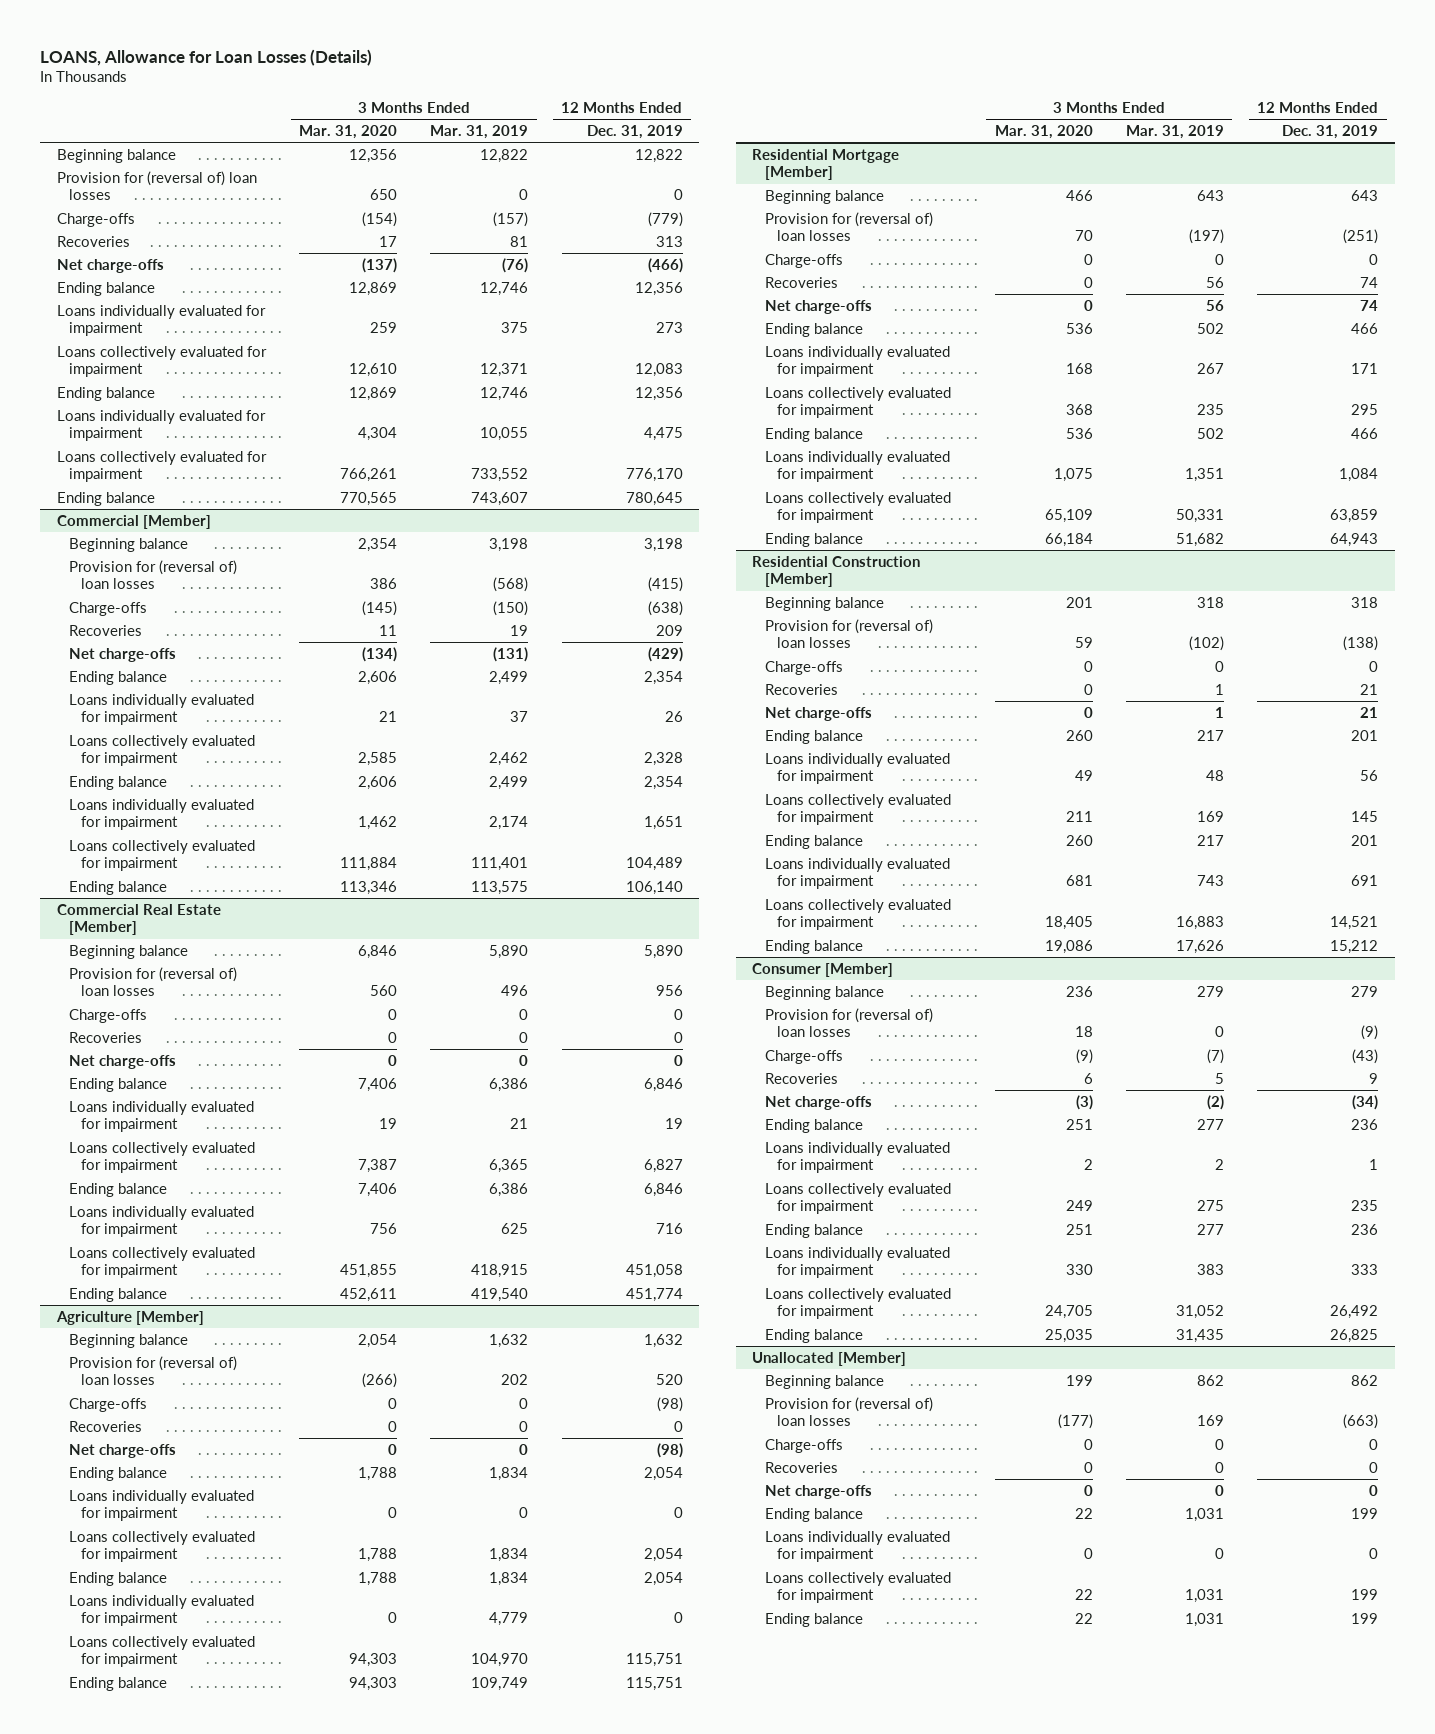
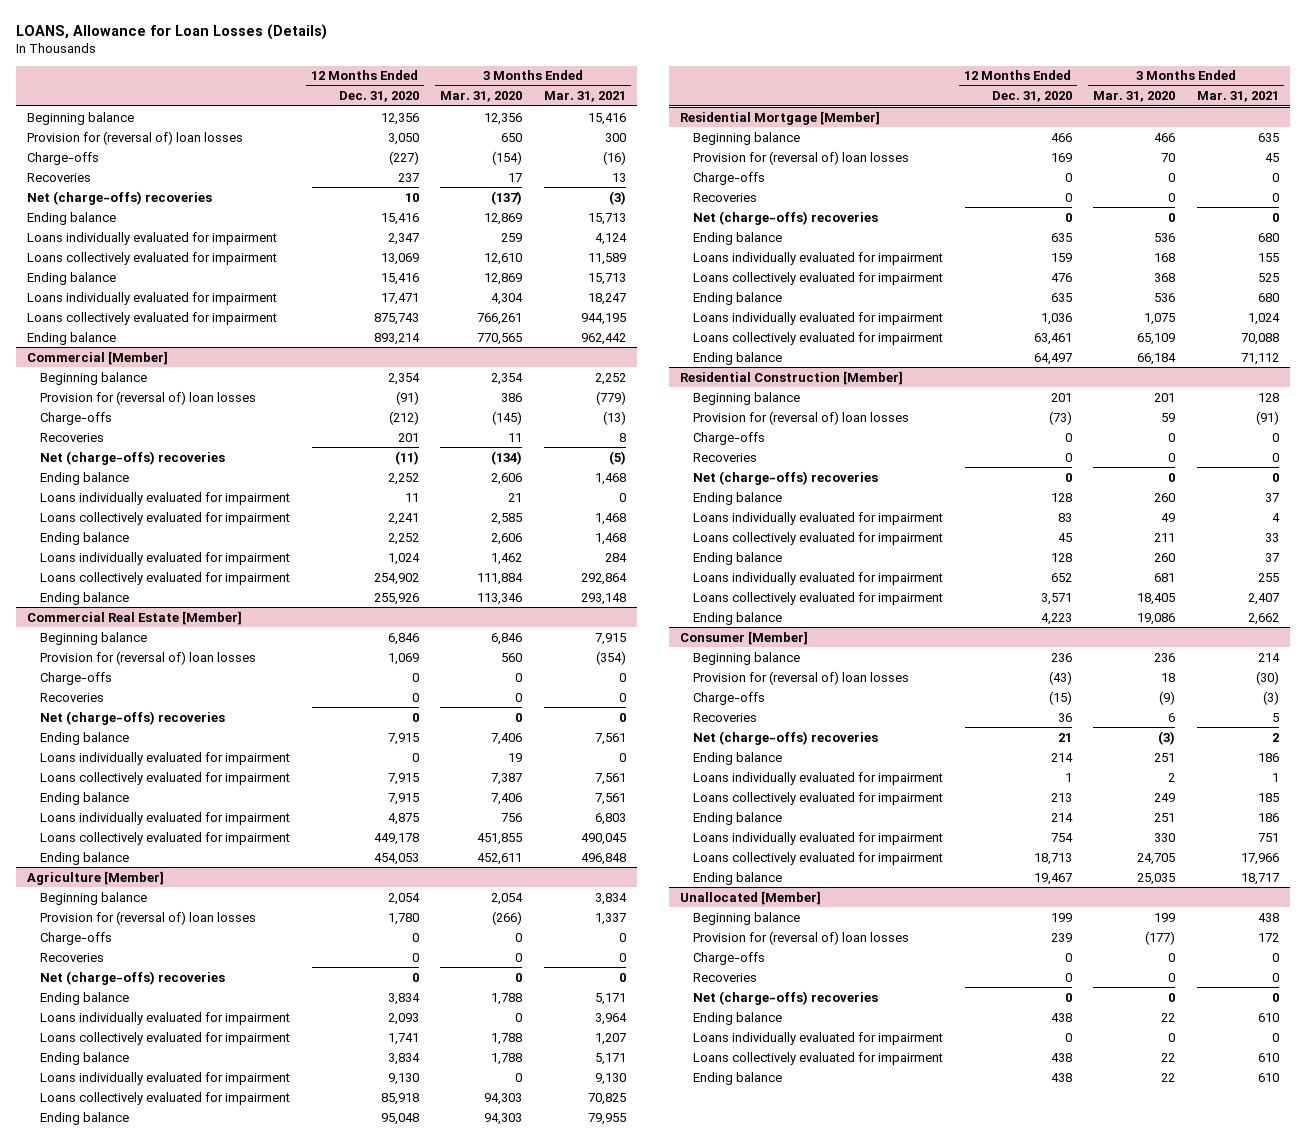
- | 3 Months Ended Mar. 31, 2020 | 3 Months Ended Mar. 31, 2019 | 12 Months Ended Dec. 31, 2019
+ | 12 Months Ended Dec. 31, 2020 | 3 Months Ended Mar. 31, 2020 | 3 Months Ended Mar. 31, 2021
- Net charge-offs | (137) | (76) | (466)
+ Net (charge-offs) recoveries | 10 | (137) | (3)
@ Commercial [Member]
- Net charge-offs | (134) | (131) | (429)
+ Net (charge-offs) recoveries | (11) | (134) | (5)
@ Commercial Real Estate [Member]
- Net charge-offs | 0 | 0 | 0
+ Net (charge-offs) recoveries | 0 | 0 | 0
@ Agriculture [Member]
- Net charge-offs | 0 | 0 | (98)
+ Net (charge-offs) recoveries | 0 | 0 | 0
@ Residential Mortgage [Member]
- Net charge-offs | 0 | 56 | 74
+ Net (charge-offs) recoveries | 0 | 0 | 0
@ Residential Construction [Member]
- Net charge-offs | 0 | 1 | 21
+ Net (charge-offs) recoveries | 0 | 0 | 0
@ Consumer [Member]
- Net charge-offs | (3) | (2) | (34)
+ Net (charge-offs) recoveries | 21 | (3) | 2
@ Unallocated [Member]
- Net charge-offs | 0 | 0 | 0
+ Net (charge-offs) recoveries | 0 | 0 | 0

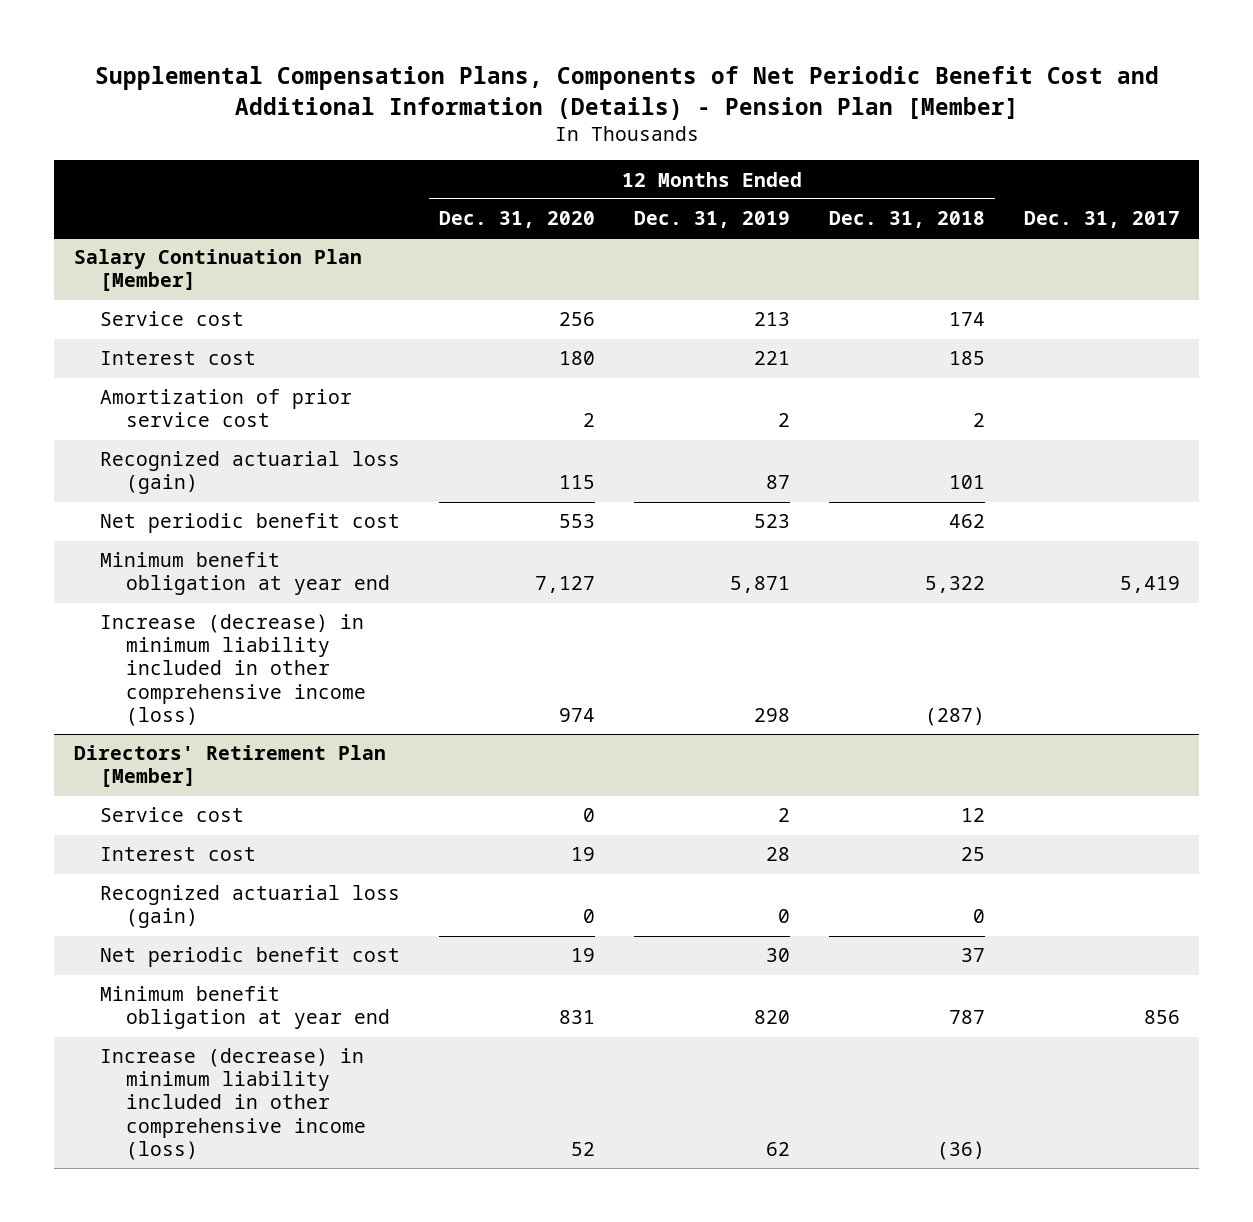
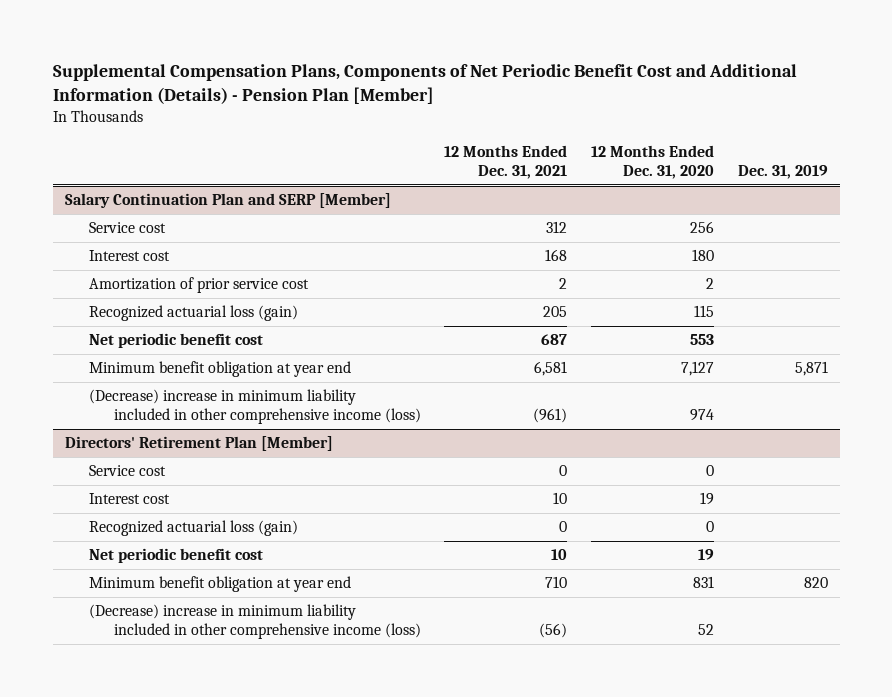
- | 12 Months Ended Dec. 31, 2020 | 12 Months Ended Dec. 31, 2019 | 12 Months Ended Dec. 31, 2018 | Dec. 31, 2017
+ | 12 Months Ended Dec. 31, 2021 | 12 Months Ended Dec. 31, 2020 | Dec. 31, 2019
- Salary Continuation Plan [Member]
+ Salary Continuation Plan and SERP [Member]
- Increase (decrease) in minimum liability included in other comprehensive income (loss) | 974 | 298 | (287) |
+ (Decrease) increase in minimum liability included in other comprehensive income (loss) | (961) | 974 |
@ Directors' Retirement Plan [Member]
- Increase (decrease) in minimum liability included in other comprehensive income (loss) | 52 | 62 | (36) |
+ (Decrease) increase in minimum liability included in other comprehensive income (loss) | (56) | 52 |

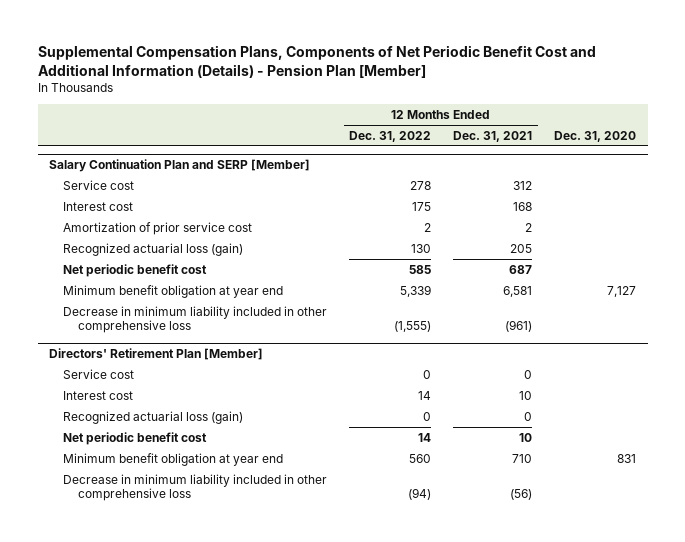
- | 12 Months Ended Dec. 31, 2021 | 12 Months Ended Dec. 31, 2020 | Dec. 31, 2019
+ | 12 Months Ended Dec. 31, 2022 | 12 Months Ended Dec. 31, 2021 | Dec. 31, 2020
@ Salary Continuation Plan and SERP [Member]
- (Decrease) increase in minimum liability included in other comprehensive income (loss) | (961) | 974 |
+ Decrease in minimum liability included in other comprehensive loss | (1,555) | (961) |
@ Directors' Retirement Plan [Member]
- (Decrease) increase in minimum liability included in other comprehensive income (loss) | (56) | 52 |
+ Decrease in minimum liability included in other comprehensive loss | (94) | (56) |

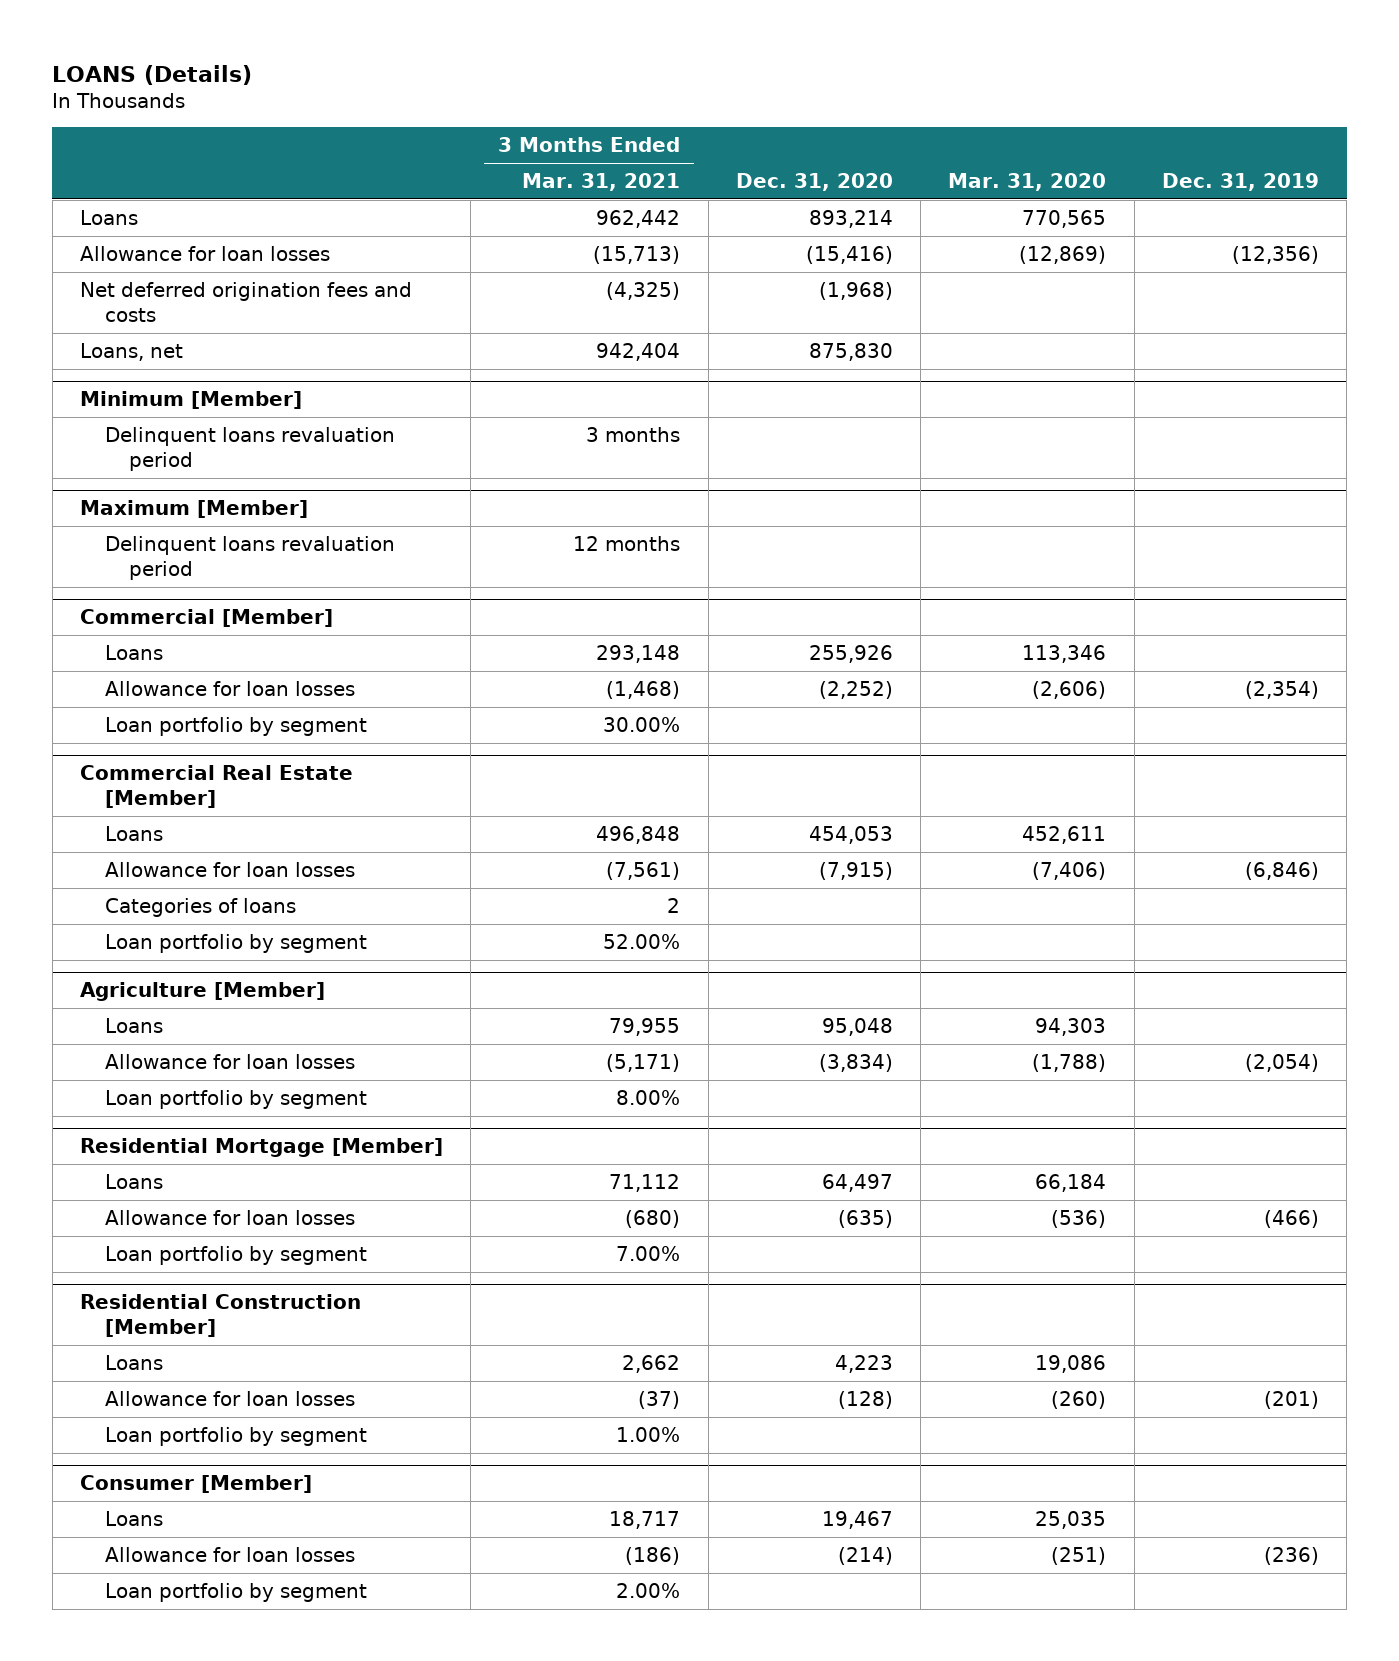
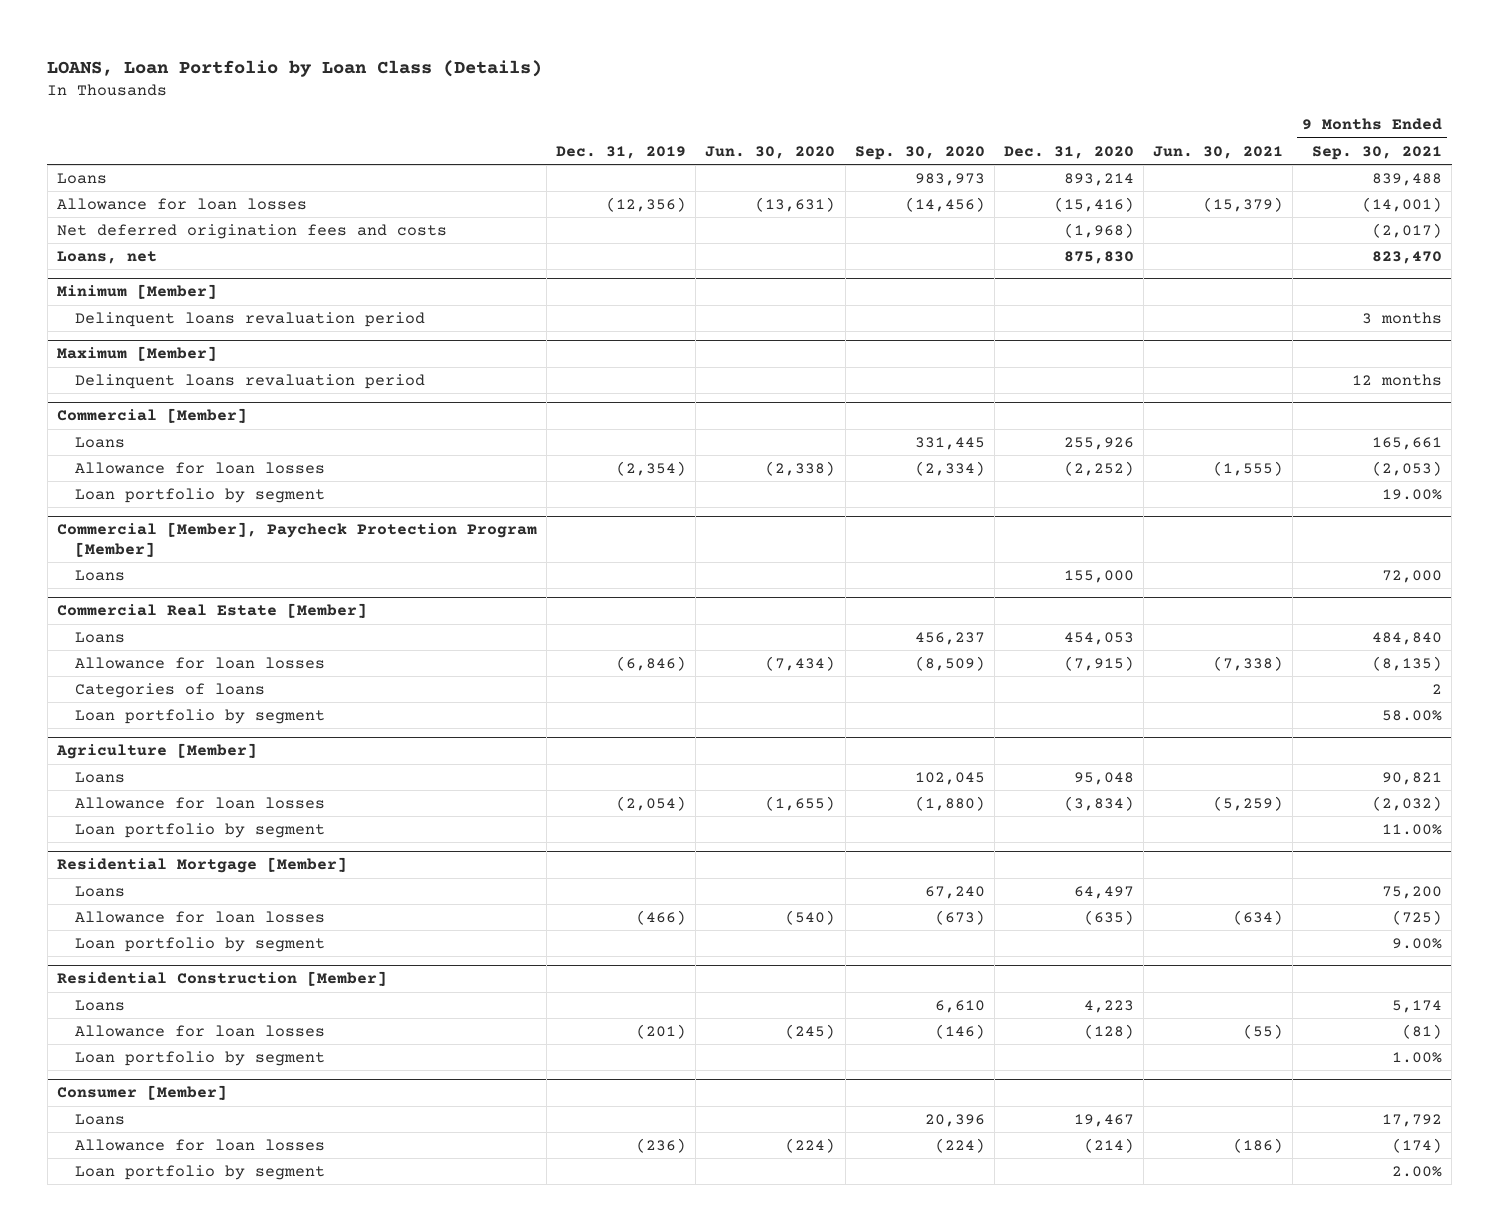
- LOANS (Details)
+ LOANS, Loan Portfolio by Loan Class (Details)
- | 3 Months Ended Mar. 31, 2021 | Dec. 31, 2020 | Mar. 31, 2020 | Dec. 31, 2019
+ | Dec. 31, 2019 | Jun. 30, 2020 | Sep. 30, 2020 | Dec. 31, 2020 | Jun. 30, 2021 | 9 Months Ended Sep. 30, 2021
+ Commercial [Member], Paycheck Protection Program [Member]
+ Loans | | | | 155,000 | | 72,000

